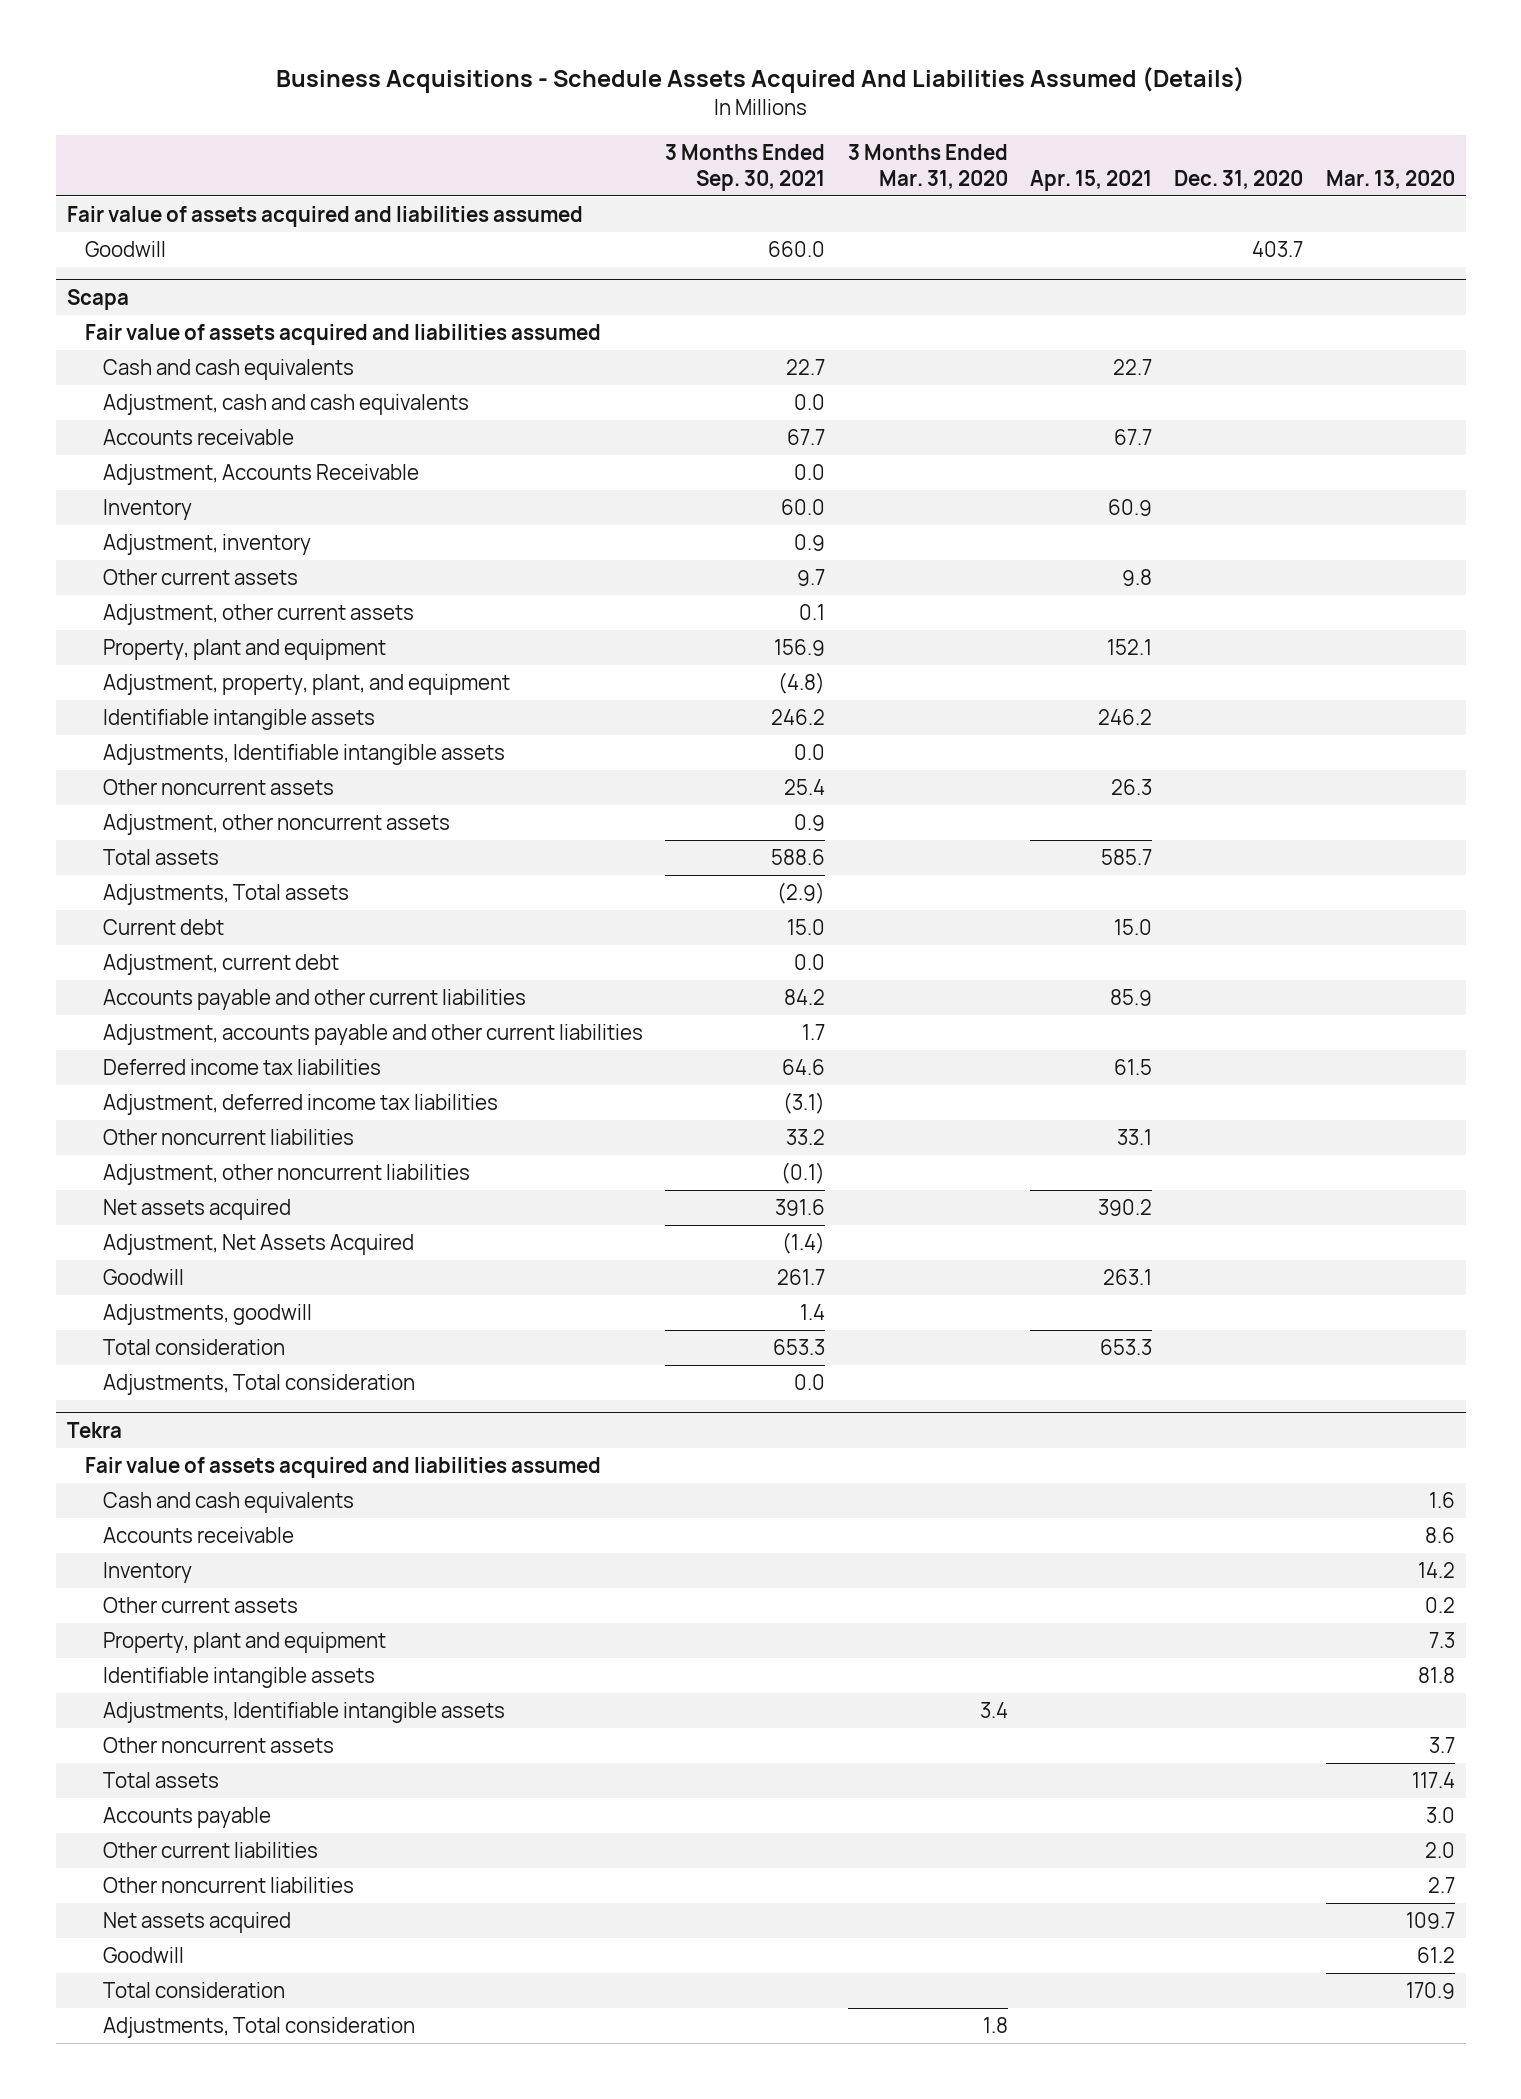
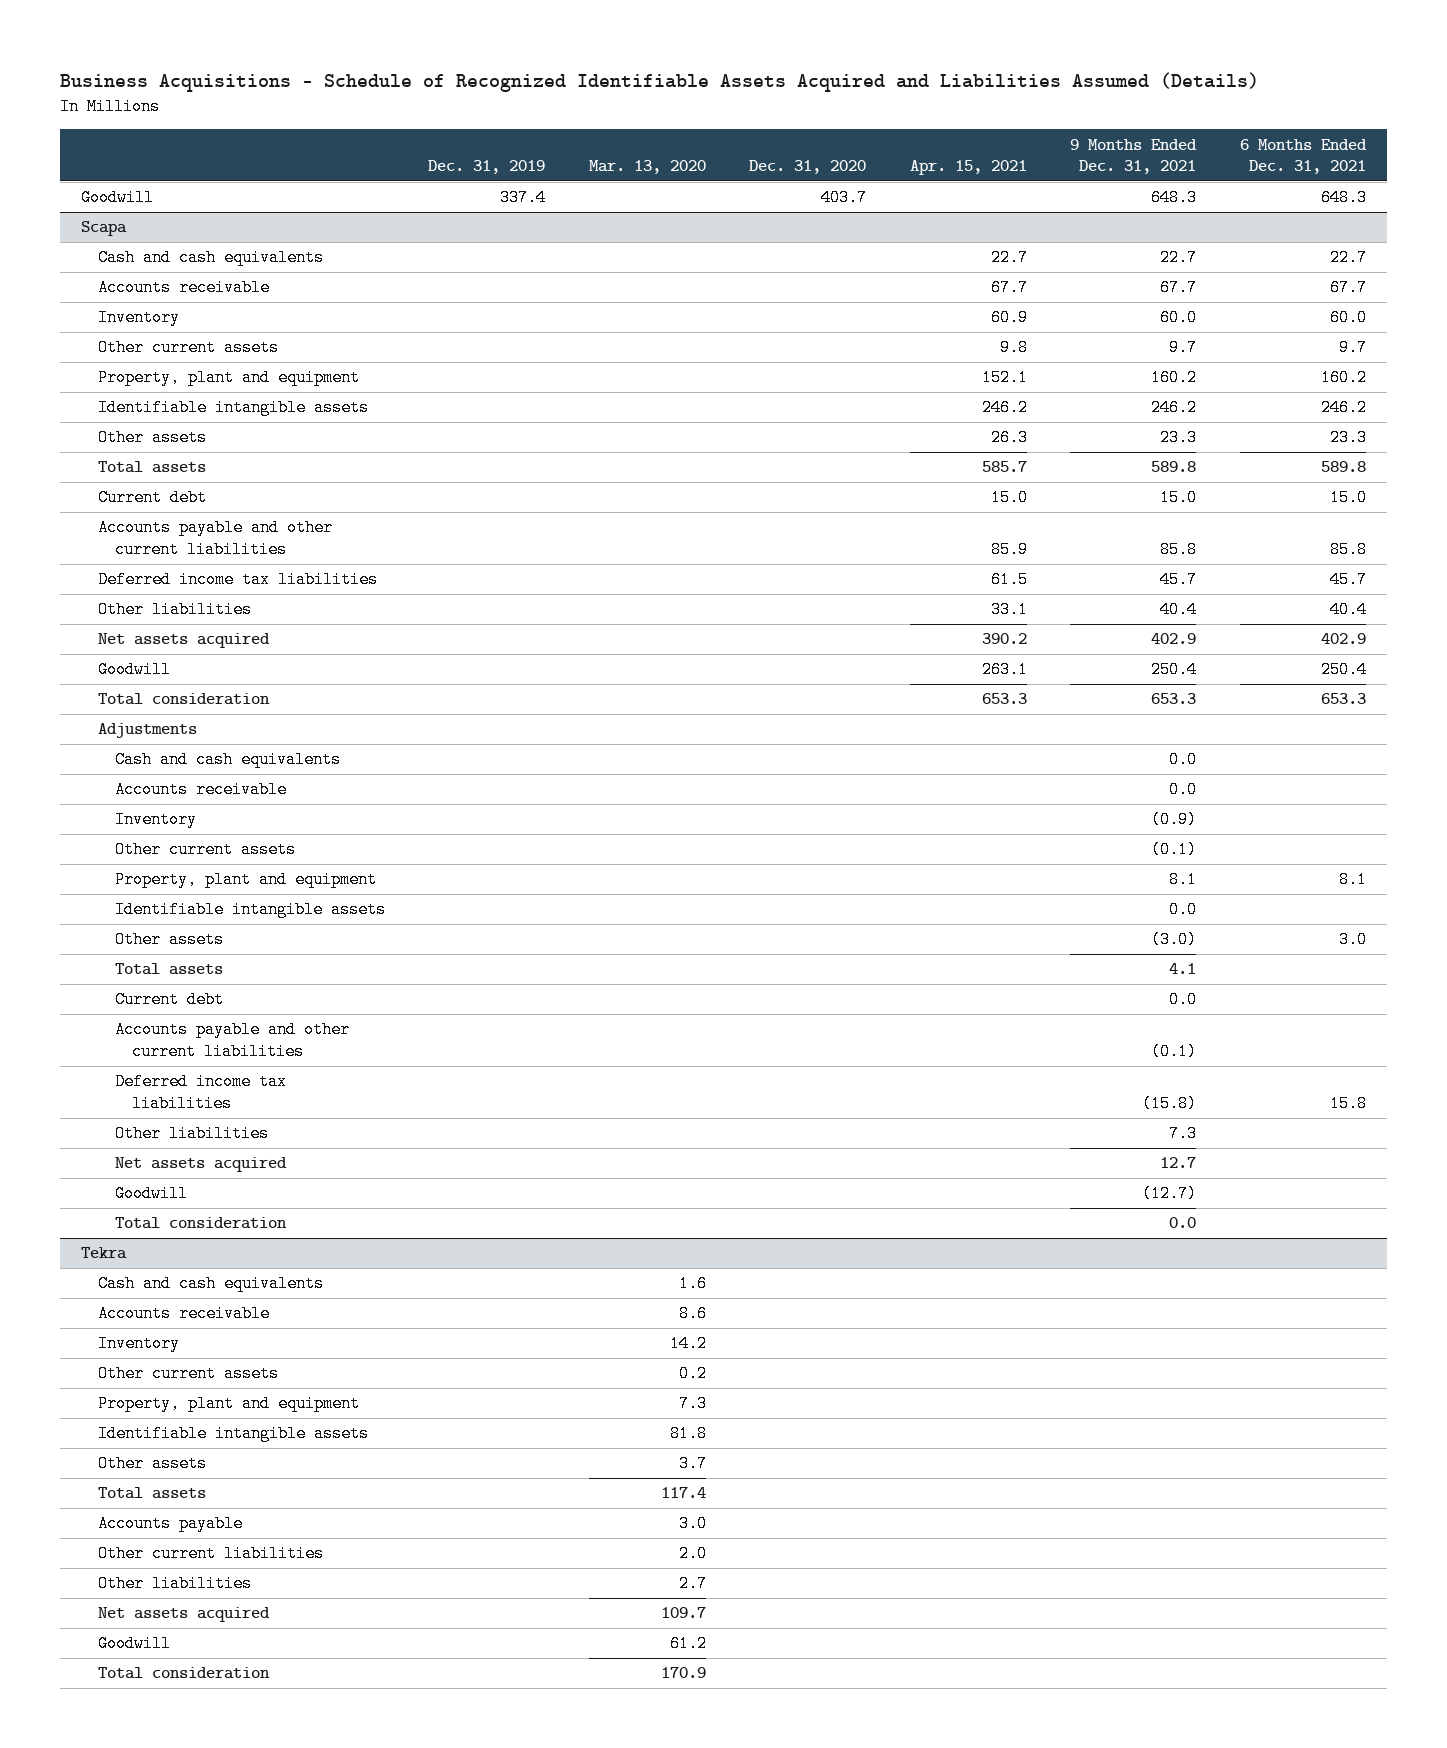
- Business Acquisitions - Schedule Assets Acquired And Liabilities Assumed (Details)
+ Business Acquisitions - Schedule of Recognized Identifiable Assets Acquired and Liabilities Assumed (Details)
- | 3 Months Ended Sep. 30, 2021 | 3 Months Ended Mar. 31, 2020 | Apr. 15, 2021 | Dec. 31, 2020 | Mar. 13, 2020
+ | Dec. 31, 2019 | Mar. 13, 2020 | Dec. 31, 2020 | Apr. 15, 2021 | 9 Months Ended Dec. 31, 2021 | 6 Months Ended Dec. 31, 2021
- Fair value of assets acquired and liabilities assumed
@ Scapa
- Fair value of assets acquired and liabilities assumed
- Adjustment, cash and cash equivalents | 0.0 | | | |
- Adjustment, Accounts Receivable | 0.0 | | | |
- Adjustment, inventory | 0.9 | | | |
- Adjustment, other current assets | 0.1 | | | |
- Adjustment, property, plant, and equipment | (4.8) | | | |
- Adjustments, Identifiable intangible assets | 0.0 | | | |
- Other noncurrent assets | 25.4 | | 26.3 | |
- Adjustment, other noncurrent assets | 0.9 | | | |
+ Other assets | | | | 26.3 | 23.3 | 23.3
- Adjustments, Total assets | (2.9) | | | |
- Adjustment, current debt | 0.0 | | | |
- Adjustment, accounts payable and other current liabilities | 1.7 | | | |
- Adjustment, deferred income tax liabilities | (3.1) | | | |
- Other noncurrent liabilities | 33.2 | | 33.1 | |
- Adjustment, other noncurrent liabilities | (0.1) | | | |
+ Other liabilities | | | | 33.1 | 40.4 | 40.4
- Adjustment, Net Assets Acquired | (1.4) | | | |
- Adjustments, goodwill | 1.4 | | | |
- Adjustments, Total consideration | 0.0 | | | |
+ Adjustments
+ Cash and cash equivalents | | | | | 0.0 |
+ Accounts receivable | | | | | 0.0 |
+ Inventory | | | | | (0.9) |
+ Other current assets | | | | | (0.1) |
+ Property, plant and equipment | | | | | 8.1 | 8.1
+ Identifiable intangible assets | | | | | 0.0 |
+ Other assets | | | | | (3.0) | 3.0
+ Total assets | | | | | 4.1 |
+ Current debt | | | | | 0.0 |
+ Accounts payable and other current liabilities | | | | | (0.1) |
+ Deferred income tax liabilities | | | | | (15.8) | 15.8
+ Other liabilities | | | | | 7.3 |
+ Net assets acquired | | | | | 12.7 |
+ Goodwill | | | | | (12.7) |
+ Total consideration | | | | | 0.0 |
@ Tekra
- Fair value of assets acquired and liabilities assumed
- Adjustments, Identifiable intangible assets | | 3.4 | | |
- Other noncurrent assets | | | | | 3.7
+ Other assets | | 3.7 | | | |
- Other noncurrent liabilities | | | | | 2.7
+ Other liabilities | | 2.7 | | | |
- Adjustments, Total consideration | | 1.8 | | |

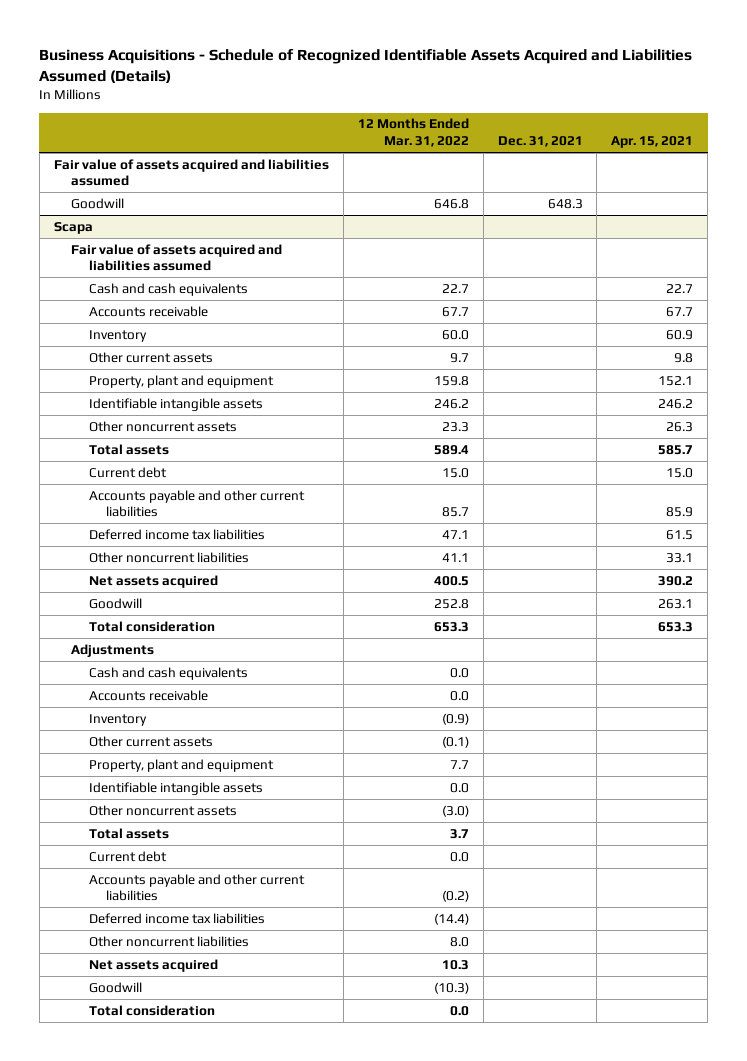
- | Dec. 31, 2019 | Mar. 13, 2020 | Dec. 31, 2020 | Apr. 15, 2021 | 9 Months Ended Dec. 31, 2021 | 6 Months Ended Dec. 31, 2021
+ | 12 Months Ended Mar. 31, 2022 | Dec. 31, 2021 | Apr. 15, 2021
+ Fair value of assets acquired and liabilities assumed
@ Scapa
+ Fair value of assets acquired and liabilities assumed
- Other assets | | | | 26.3 | 23.3 | 23.3
+ Other noncurrent assets | 23.3 | | 26.3
- Other liabilities | | | | 33.1 | 40.4 | 40.4
+ Other noncurrent liabilities | 41.1 | | 33.1
- Other assets | | | | | (3.0) | 3.0
+ Other noncurrent assets | (3.0) | |
- Other liabilities | | | | | 7.3 |
+ Other noncurrent liabilities | 8.0 | |
- Tekra
- Cash and cash equivalents | | 1.6 | | | |
- Accounts receivable | | 8.6 | | | |
- Inventory | | 14.2 | | | |
- Other current assets | | 0.2 | | | |
- Property, plant and equipment | | 7.3 | | | |
- Identifiable intangible assets | | 81.8 | | | |
- Other assets | | 3.7 | | | |
- Total assets | | 117.4 | | | |
- Accounts payable | | 3.0 | | | |
- Other current liabilities | | 2.0 | | | |
- Other liabilities | | 2.7 | | | |
- Net assets acquired | | 109.7 | | | |
- Goodwill | | 61.2 | | | |
- Total consideration | | 170.9 | | | |

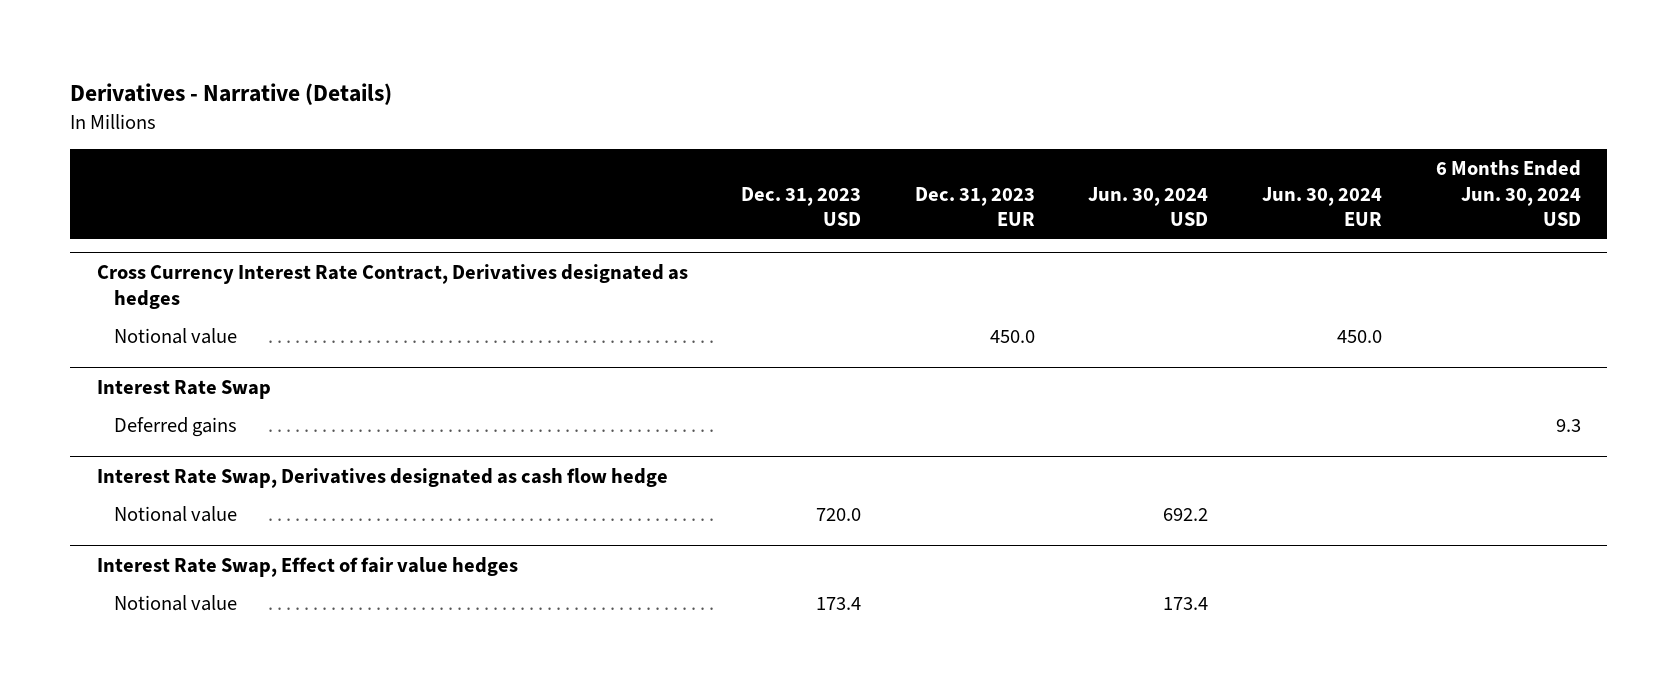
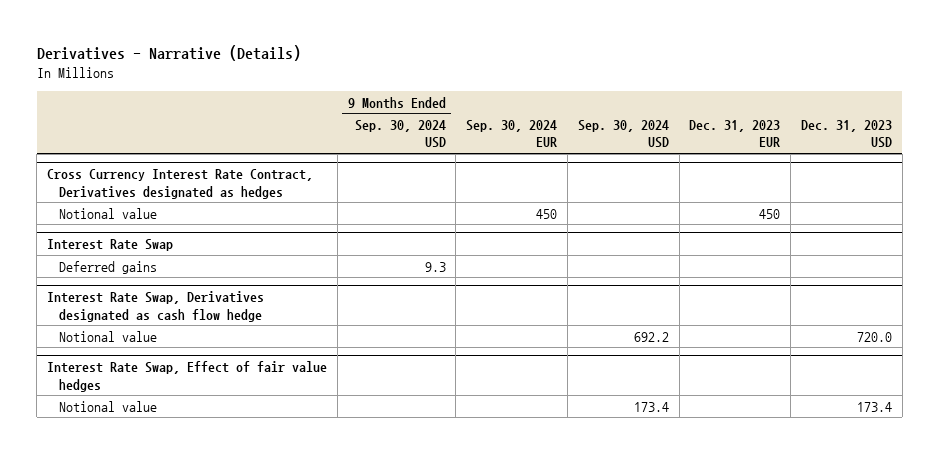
- | Dec. 31, 2023 USD | Dec. 31, 2023 EUR | Jun. 30, 2024 USD | Jun. 30, 2024 EUR | 6 Months Ended Jun. 30, 2024 USD
+ | 9 Months Ended Sep. 30, 2024 USD | Sep. 30, 2024 EUR | Sep. 30, 2024 USD | Dec. 31, 2023 EUR | Dec. 31, 2023 USD
@ Cross Currency Interest Rate Contract, Derivatives designated as hedges
- Notional value | | 450.0 | | 450.0 |
+ Notional value | | 450 | | 450 |

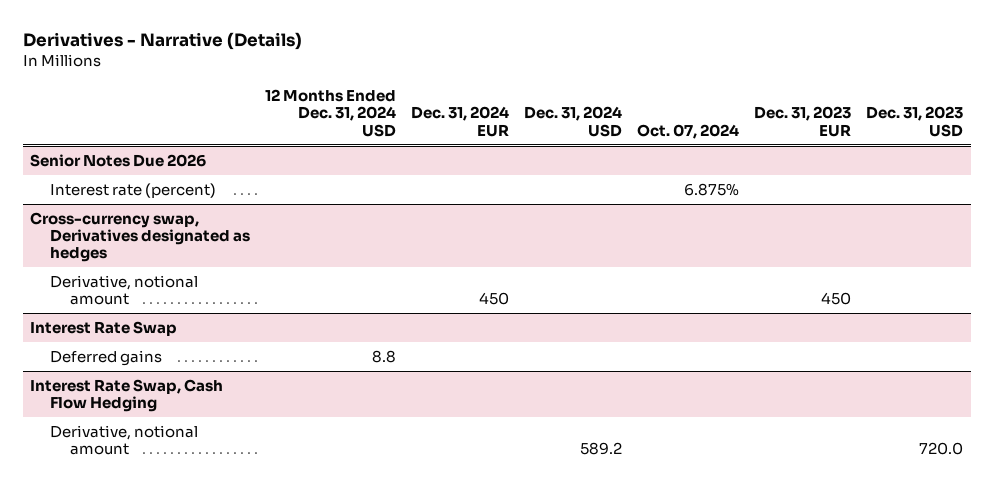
- | 9 Months Ended Sep. 30, 2024 USD | Sep. 30, 2024 EUR | Sep. 30, 2024 USD | Dec. 31, 2023 EUR | Dec. 31, 2023 USD
+ | 12 Months Ended Dec. 31, 2024 USD | Dec. 31, 2024 EUR | Dec. 31, 2024 USD | Oct. 07, 2024 | Dec. 31, 2023 EUR | Dec. 31, 2023 USD
- Cross Currency Interest Rate Contract, Derivatives designated as hedges
- Notional value | | 450 | | 450 |
+ Senior Notes Due 2026
+ Interest rate (percent) | | | | 6.875% | |
+ Cross-currency swap, Derivatives designated as hedges
+ Derivative, notional amount | | 450 | | | 450 |
- Interest Rate Swap, Derivatives designated as cash flow hedge
- Notional value | | | 692.2 | | 720.0
- Interest Rate Swap, Effect of fair value hedges
- Notional value | | | 173.4 | | 173.4
+ Interest Rate Swap, Cash Flow Hedging
+ Derivative, notional amount | | | 589.2 | | | 720.0

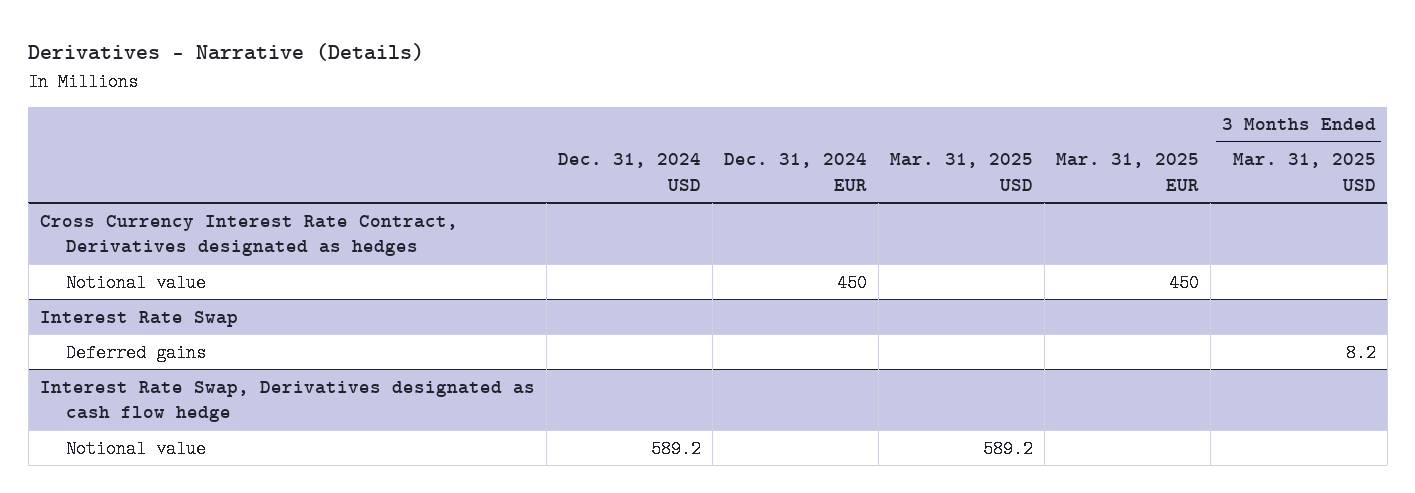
- | 12 Months Ended Dec. 31, 2024 USD | Dec. 31, 2024 EUR | Dec. 31, 2024 USD | Oct. 07, 2024 | Dec. 31, 2023 EUR | Dec. 31, 2023 USD
+ | Dec. 31, 2024 USD | Dec. 31, 2024 EUR | Mar. 31, 2025 USD | Mar. 31, 2025 EUR | 3 Months Ended Mar. 31, 2025 USD
- Senior Notes Due 2026
- Interest rate (percent) | | | | 6.875% | |
- Cross-currency swap, Derivatives designated as hedges
- Derivative, notional amount | | 450 | | | 450 |
+ Cross Currency Interest Rate Contract, Derivatives designated as hedges
+ Notional value | | 450 | | 450 |
- Interest Rate Swap, Cash Flow Hedging
- Derivative, notional amount | | | 589.2 | | | 720.0
+ Interest Rate Swap, Derivatives designated as cash flow hedge
+ Notional value | 589.2 | | 589.2 | |

